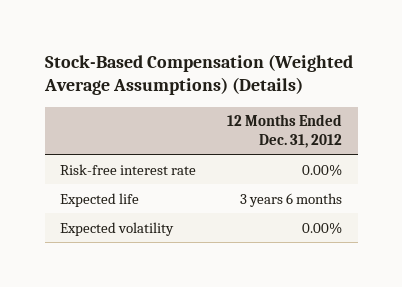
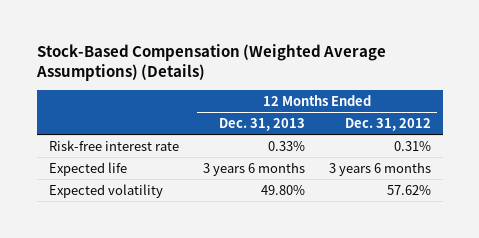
- | 12 Months Ended Dec. 31, 2012
+ | 12 Months Ended Dec. 31, 2013 | 12 Months Ended Dec. 31, 2012
- Risk-free interest rate | 0.00%
+ Risk-free interest rate | 0.33% | 0.31%
- Expected volatility | 0.00%
+ Expected volatility | 49.80% | 57.62%

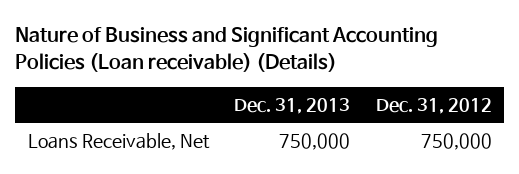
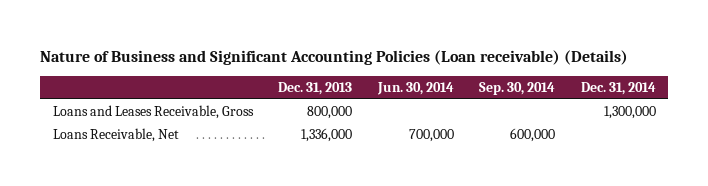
- | Dec. 31, 2013 | Dec. 31, 2012
+ | Dec. 31, 2013 | Jun. 30, 2014 | Sep. 30, 2014 | Dec. 31, 2014
- Loans Receivable, Net | 750,000 | 750,000
+ Loans and Leases Receivable, Gross | 800,000 | | | 1,300,000
+ Loans Receivable, Net | 1,336,000 | 700,000 | 600,000 |

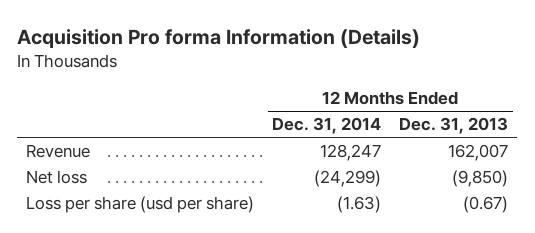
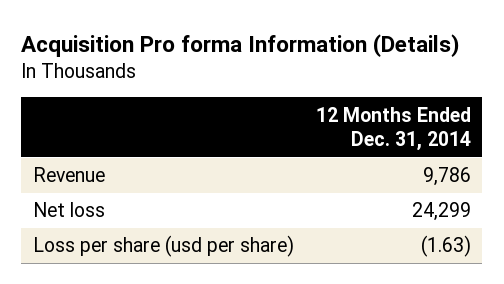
- | 12 Months Ended Dec. 31, 2014 | 12 Months Ended Dec. 31, 2013
+ | 12 Months Ended Dec. 31, 2014
- Revenue | 128,247 | 162,007
- Net loss | (24,299) | (9,850)
+ Revenue | 9,786
+ Net loss | 24,299

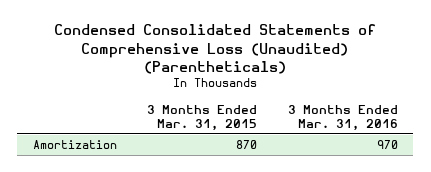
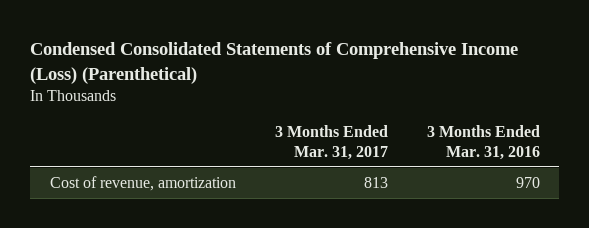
- Condensed Consolidated Statements of Comprehensive Loss (Unaudited) (Parentheticals)
+ Condensed Consolidated Statements of Comprehensive Income (Loss) (Parenthetical)
- | 3 Months Ended Mar. 31, 2015 | 3 Months Ended Mar. 31, 2016
+ | 3 Months Ended Mar. 31, 2017 | 3 Months Ended Mar. 31, 2016
- Amortization | 870 | 970
+ Cost of revenue, amortization | 813 | 970

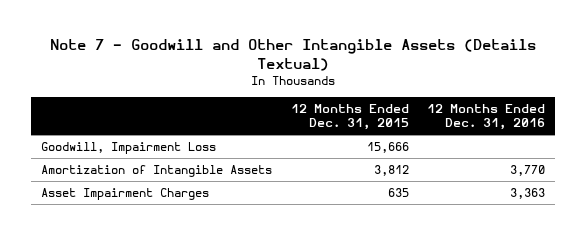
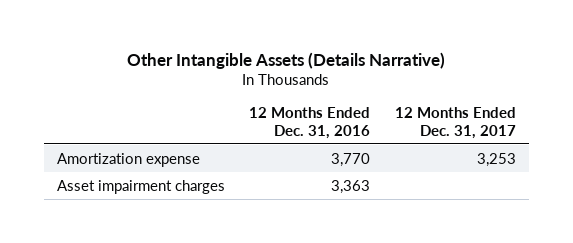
- Note 7 - Goodwill and Other Intangible Assets (Details Textual)
+ Other Intangible Assets (Details Narrative)
- | 12 Months Ended Dec. 31, 2015 | 12 Months Ended Dec. 31, 2016
+ | 12 Months Ended Dec. 31, 2016 | 12 Months Ended Dec. 31, 2017
- Goodwill, Impairment Loss | 15,666 |
- Amortization of Intangible Assets | 3,812 | 3,770
- Asset Impairment Charges | 635 | 3,363
+ Amortization expense | 3,770 | 3,253
+ Asset impairment charges | 3,363 |

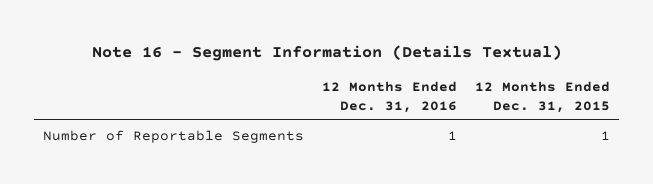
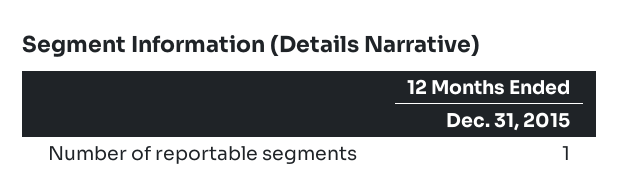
- Note 16 - Segment Information (Details Textual)
+ Segment Information (Details Narrative)
- | 12 Months Ended Dec. 31, 2016 | 12 Months Ended Dec. 31, 2015
+ | 12 Months Ended Dec. 31, 2015
- Number of Reportable Segments | 1 | 1
+ Number of reportable segments | 1

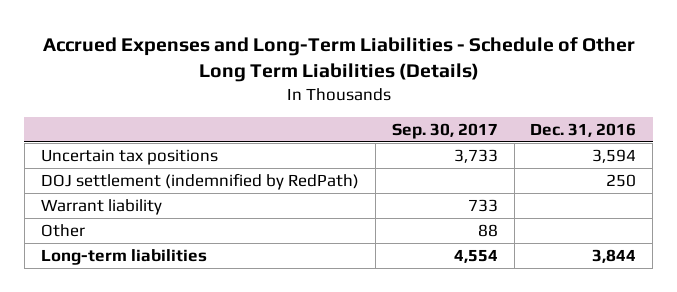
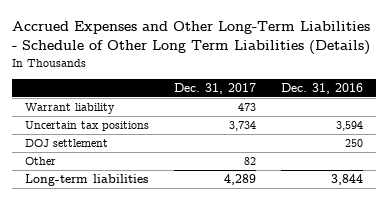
- Accrued Expenses and Long-Term Liabilities - Schedule of Other Long Term Liabilities (Details)
+ Accrued Expenses and Other Long-Term Liabilities - Schedule of Other Long Term Liabilities (Details)
- | Sep. 30, 2017 | Dec. 31, 2016
+ | Dec. 31, 2017 | Dec. 31, 2016
- DOJ settlement (indemnified by RedPath) | | 250
moved down: Uncertain tax positions | 3,734 | 3,594
+ DOJ settlement | | 250

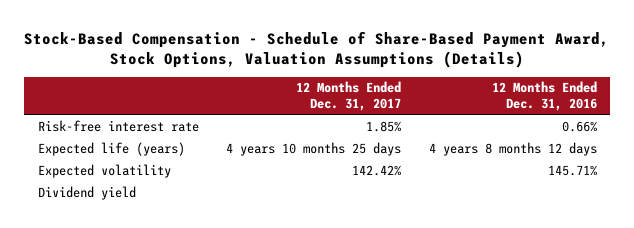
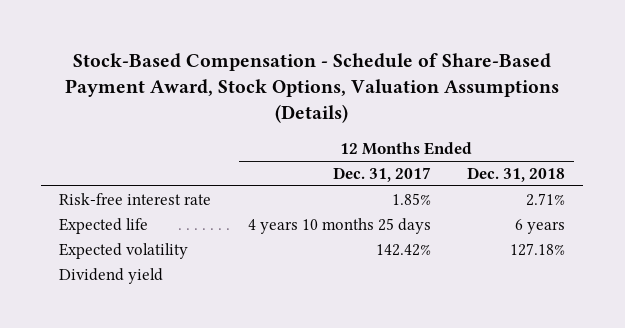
- | 12 Months Ended Dec. 31, 2017 | 12 Months Ended Dec. 31, 2016
+ | 12 Months Ended Dec. 31, 2017 | 12 Months Ended Dec. 31, 2018
- Expected life (years) | 4 years 10 months 25 days | 4 years 8 months 12 days
+ Expected life | 4 years 10 months 25 days | 6 years

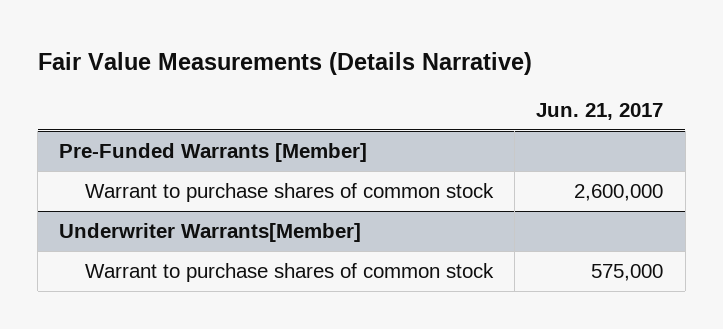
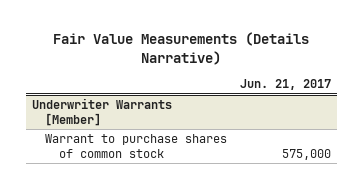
- Pre-Funded Warrants [Member]
- Warrant to purchase shares of common stock | 2,600,000
- Underwriter Warrants[Member]
+ Underwriter Warrants [Member]

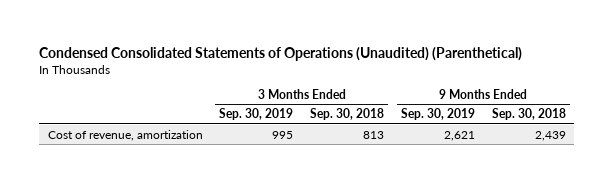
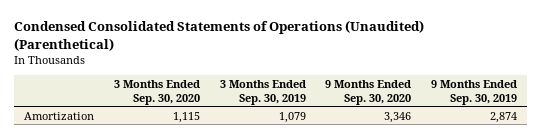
- | 3 Months Ended Sep. 30, 2019 | 3 Months Ended Sep. 30, 2018 | 9 Months Ended Sep. 30, 2019 | 9 Months Ended Sep. 30, 2018
+ | 3 Months Ended Sep. 30, 2020 | 3 Months Ended Sep. 30, 2019 | 9 Months Ended Sep. 30, 2020 | 9 Months Ended Sep. 30, 2019
- Cost of revenue, amortization | 995 | 813 | 2,621 | 2,439
+ Amortization | 1,115 | 1,079 | 3,346 | 2,874

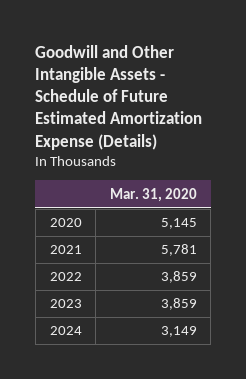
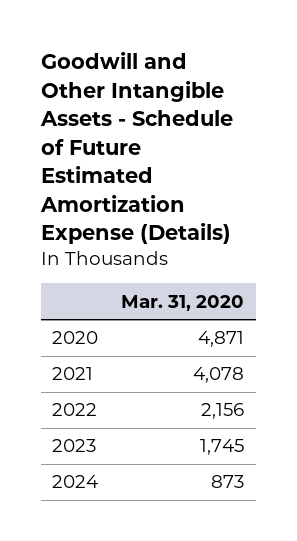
- 2020 | 5,145
- 2021 | 5,781
- 2022 | 3,859
- 2023 | 3,859
- 2024 | 3,149
+ 2020 | 4,871
+ 2021 | 4,078
+ 2022 | 2,156
+ 2023 | 1,745
+ 2024 | 873

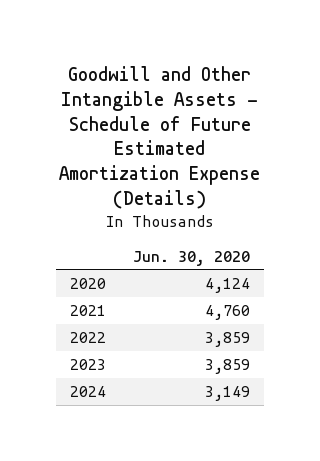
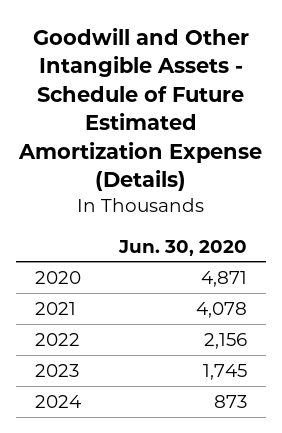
- 2020 | 4,124
- 2021 | 4,760
- 2022 | 3,859
- 2023 | 3,859
- 2024 | 3,149
+ 2020 | 4,871
+ 2021 | 4,078
+ 2022 | 2,156
+ 2023 | 1,745
+ 2024 | 873

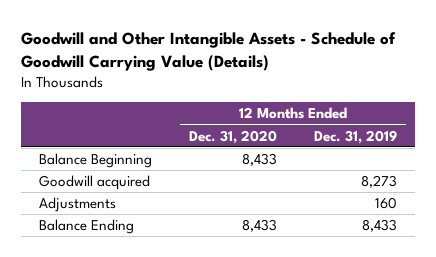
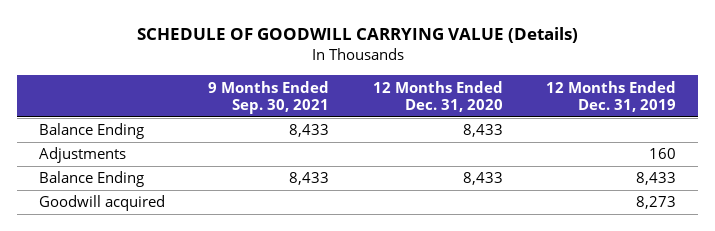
- Goodwill and Other Intangible Assets - Schedule of Goodwill Carrying Value (Details)
+ SCHEDULE OF GOODWILL CARRYING VALUE (Details)
- | 12 Months Ended Dec. 31, 2020 | 12 Months Ended Dec. 31, 2019
+ | 9 Months Ended Sep. 30, 2021 | 12 Months Ended Dec. 31, 2020 | 12 Months Ended Dec. 31, 2019
- Balance Beginning | 8,433 |
+ Balance Ending | 8,433 | 8,433 |
moved down: Goodwill acquired | | | 8,273

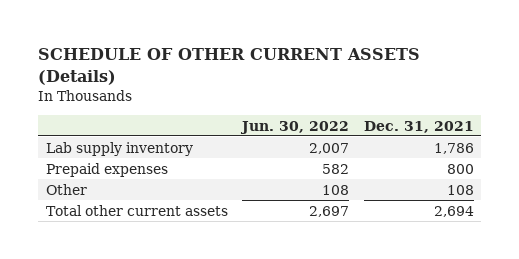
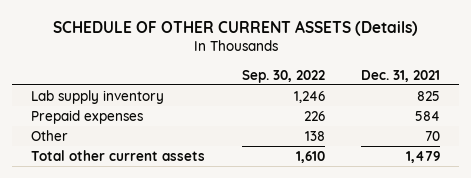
- | Jun. 30, 2022 | Dec. 31, 2021
+ | Sep. 30, 2022 | Dec. 31, 2021
- Lab supply inventory | 2,007 | 1,786
- Prepaid expenses | 582 | 800
- Other | 108 | 108
- Total other current assets | 2,697 | 2,694
+ Lab supply inventory | 1,246 | 825
+ Prepaid expenses | 226 | 584
+ Other | 138 | 70
+ Total other current assets | 1,610 | 1,479

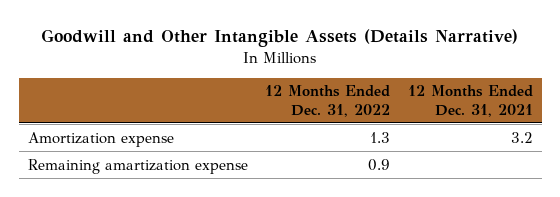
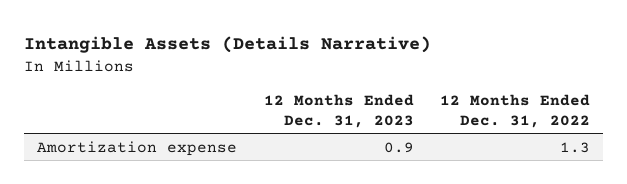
- Goodwill and Other Intangible Assets (Details Narrative)
+ Intangible Assets (Details Narrative)
- | 12 Months Ended Dec. 31, 2022 | 12 Months Ended Dec. 31, 2021
+ | 12 Months Ended Dec. 31, 2023 | 12 Months Ended Dec. 31, 2022
- Remaining amartization expense | 0.9 |

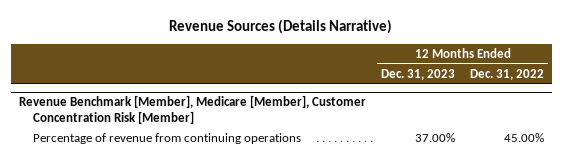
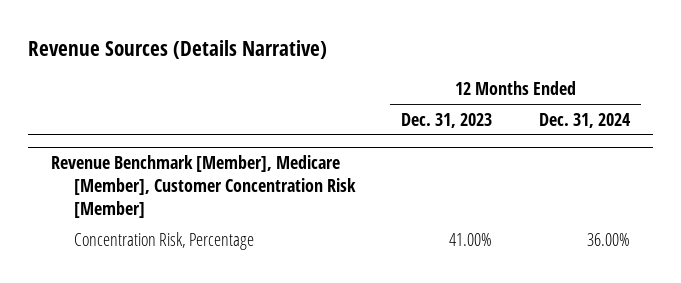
- | 12 Months Ended Dec. 31, 2023 | 12 Months Ended Dec. 31, 2022
+ | 12 Months Ended Dec. 31, 2023 | 12 Months Ended Dec. 31, 2024
@ Revenue Benchmark [Member], Medicare [Member], Customer Concentration Risk [Member]
- Percentage of revenue from continuing operations | 37.00% | 45.00%
+ Concentration Risk, Percentage | 41.00% | 36.00%

